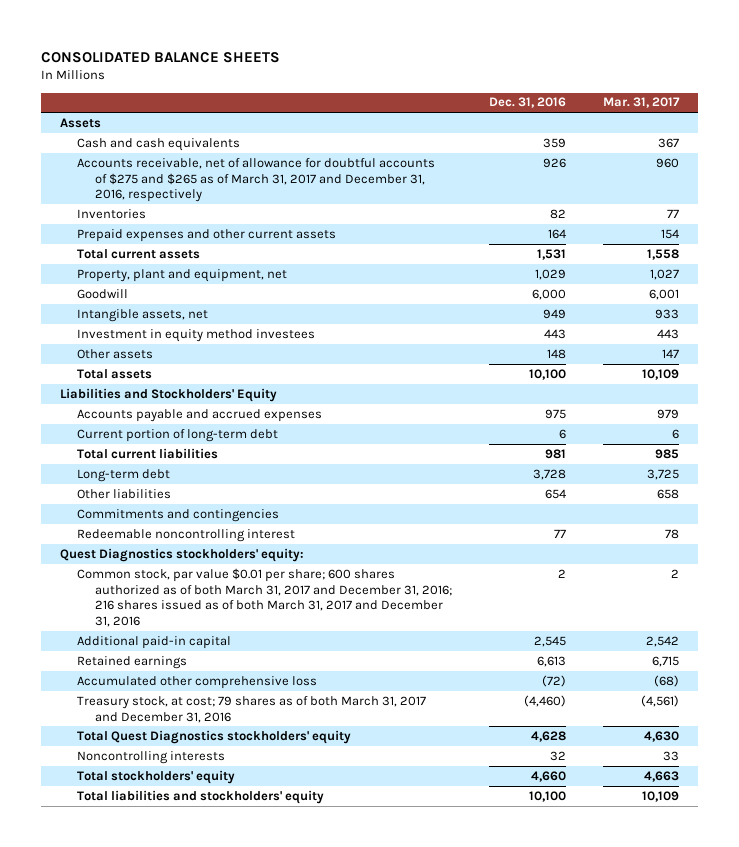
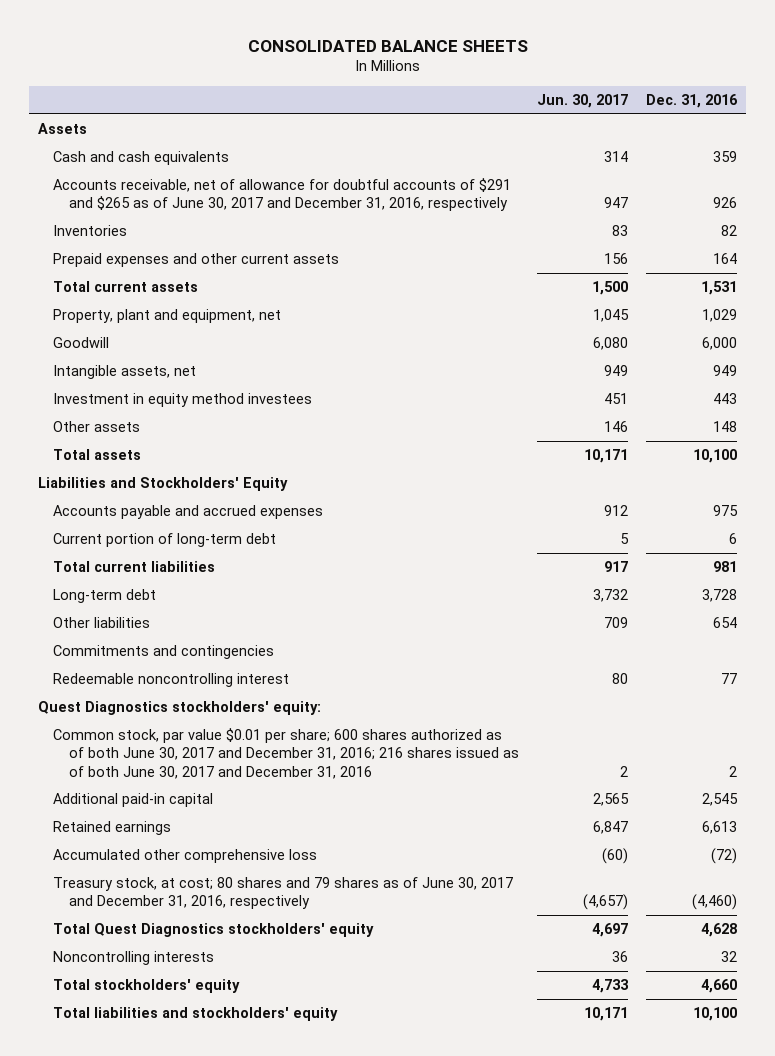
- | Dec. 31, 2016 | Mar. 31, 2017
+ | Jun. 30, 2017 | Dec. 31, 2016
- Accounts receivable, net of allowance for doubtful accounts of $275 and $265 as of March 31, 2017 and December 31, 2016, respectively | 926 | 960
+ Accounts receivable, net of allowance for doubtful accounts of $291 and $265 as of June 30, 2017 and December 31, 2016, respectively | 947 | 926
- Common stock, par value $0.01 per share; 600 shares authorized as of both March 31, 2017 and December 31, 2016; 216 shares issued as of both March 31, 2017 and December 31, 2016 | 2 | 2
+ Common stock, par value $0.01 per share; 600 shares authorized as of both June 30, 2017 and December 31, 2016; 216 shares issued as of both June 30, 2017 and December 31, 2016 | 2 | 2
- Treasury stock, at cost; 79 shares as of both March 31, 2017 and December 31, 2016 | (4,460) | (4,561)
+ Treasury stock, at cost; 80 shares and 79 shares as of June 30, 2017 and December 31, 2016, respectively | (4,657) | (4,460)

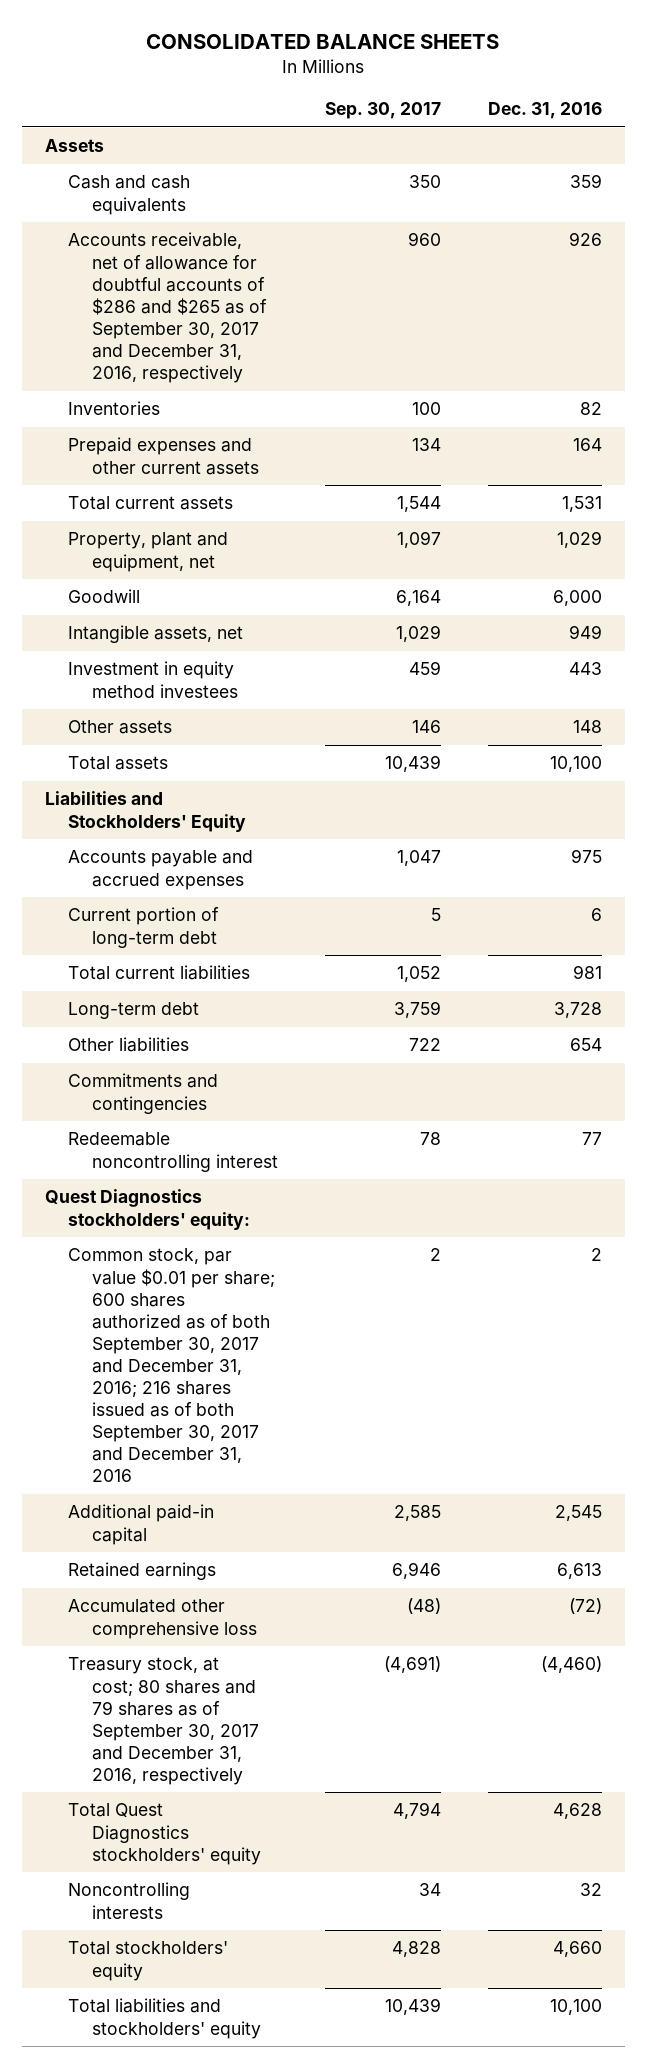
- | Jun. 30, 2017 | Dec. 31, 2016
+ | Sep. 30, 2017 | Dec. 31, 2016
- Accounts receivable, net of allowance for doubtful accounts of $291 and $265 as of June 30, 2017 and December 31, 2016, respectively | 947 | 926
+ Accounts receivable, net of allowance for doubtful accounts of $286 and $265 as of September 30, 2017 and December 31, 2016, respectively | 960 | 926
- Common stock, par value $0.01 per share; 600 shares authorized as of both June 30, 2017 and December 31, 2016; 216 shares issued as of both June 30, 2017 and December 31, 2016 | 2 | 2
+ Common stock, par value $0.01 per share; 600 shares authorized as of both September 30, 2017 and December 31, 2016; 216 shares issued as of both September 30, 2017 and December 31, 2016 | 2 | 2
- Treasury stock, at cost; 80 shares and 79 shares as of June 30, 2017 and December 31, 2016, respectively | (4,657) | (4,460)
+ Treasury stock, at cost; 80 shares and 79 shares as of September 30, 2017 and December 31, 2016, respectively | (4,691) | (4,460)

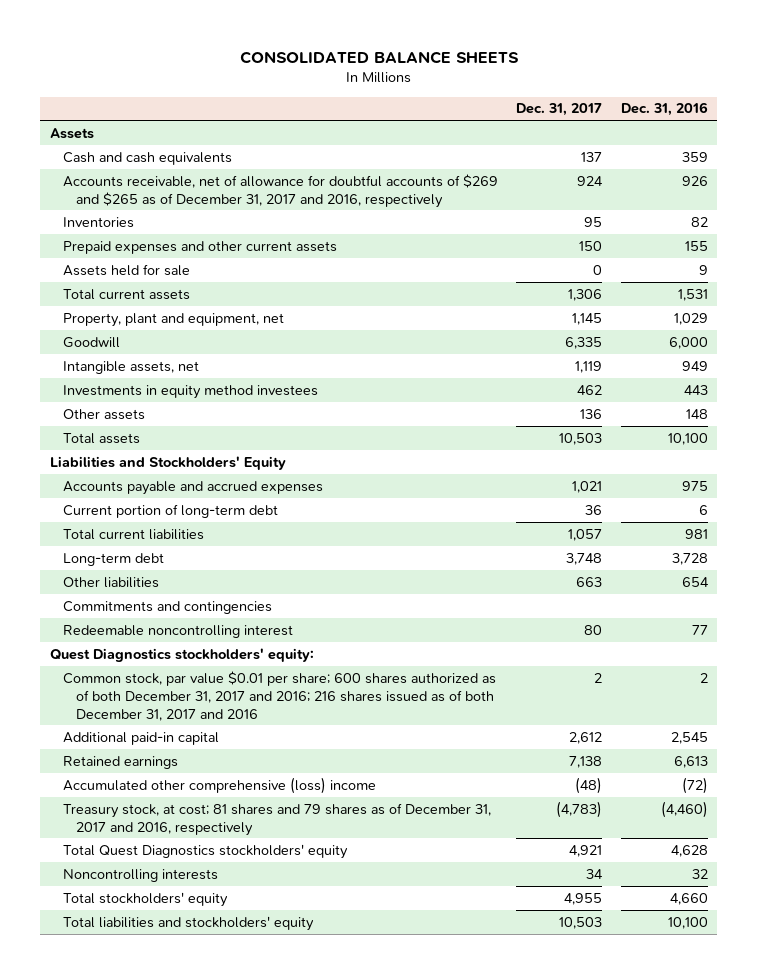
- | Sep. 30, 2017 | Dec. 31, 2016
+ | Dec. 31, 2017 | Dec. 31, 2016
- Accounts receivable, net of allowance for doubtful accounts of $286 and $265 as of September 30, 2017 and December 31, 2016, respectively | 960 | 926
+ Accounts receivable, net of allowance for doubtful accounts of $269 and $265 as of December 31, 2017 and 2016, respectively | 924 | 926
- Prepaid expenses and other current assets | 134 | 164
+ Prepaid expenses and other current assets | 150 | 155
+ Assets held for sale | 0 | 9
- Investment in equity method investees | 459 | 443
+ Investments in equity method investees | 462 | 443
- Common stock, par value $0.01 per share; 600 shares authorized as of both September 30, 2017 and December 31, 2016; 216 shares issued as of both September 30, 2017 and December 31, 2016 | 2 | 2
+ Common stock, par value $0.01 per share; 600 shares authorized as of both December 31, 2017 and 2016; 216 shares issued as of both December 31, 2017 and 2016 | 2 | 2
- Accumulated other comprehensive loss | (48) | (72)
- Treasury stock, at cost; 80 shares and 79 shares as of September 30, 2017 and December 31, 2016, respectively | (4,691) | (4,460)
+ Accumulated other comprehensive (loss) income | (48) | (72)
+ Treasury stock, at cost; 81 shares and 79 shares as of December 31, 2017 and 2016, respectively | (4,783) | (4,460)

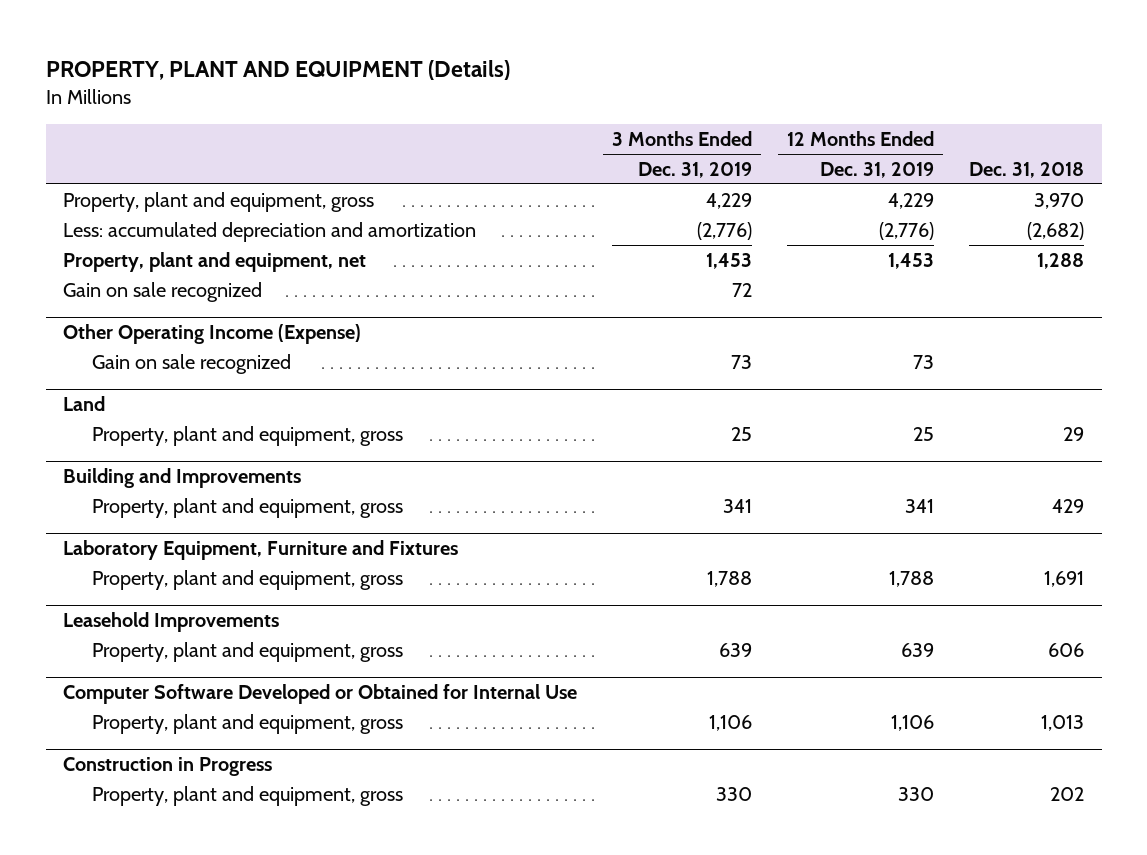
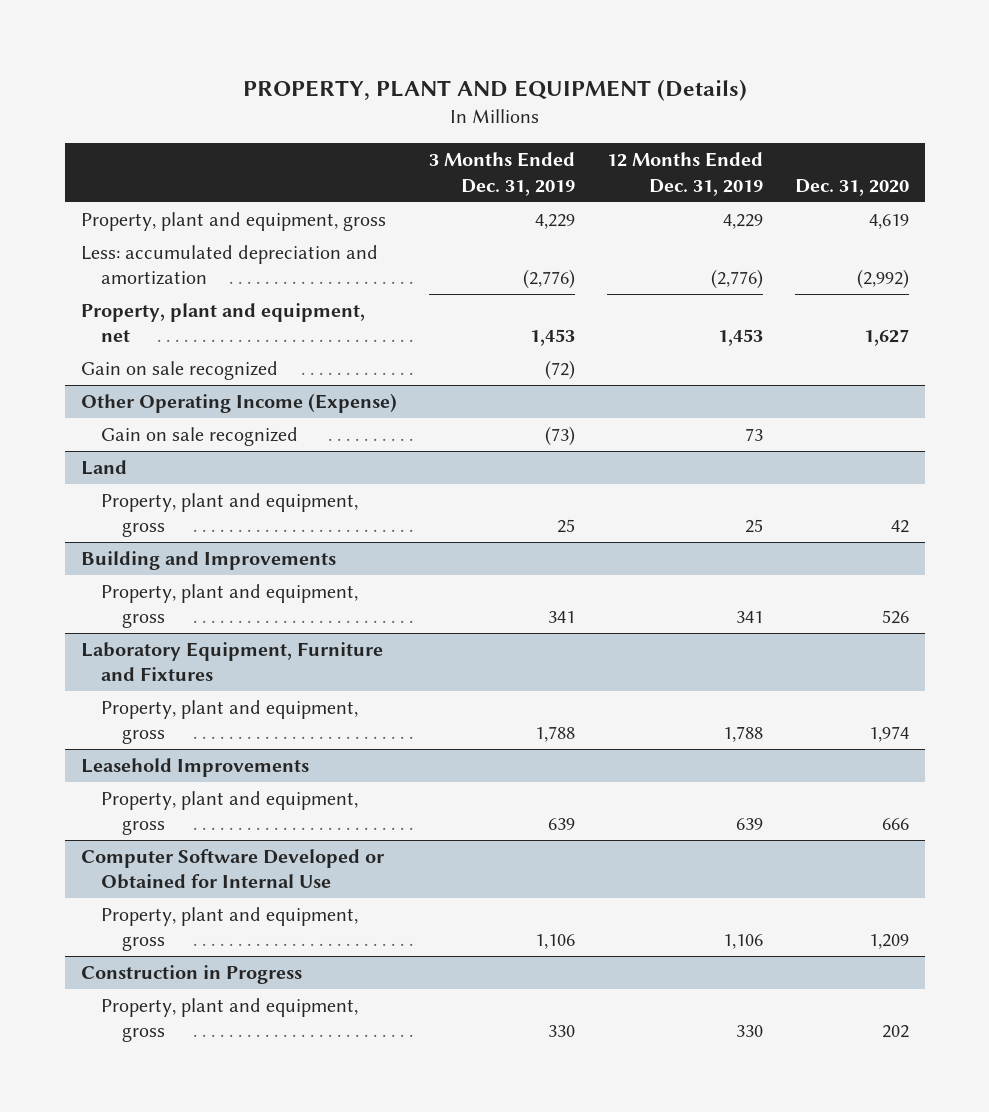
- | 3 Months Ended Dec. 31, 2019 | 12 Months Ended Dec. 31, 2019 | Dec. 31, 2018
+ | 3 Months Ended Dec. 31, 2019 | 12 Months Ended Dec. 31, 2019 | Dec. 31, 2020
- Gain on sale recognized | 72 | |
+ Gain on sale recognized | (72) | |
@ Other Operating Income (Expense)
- Gain on sale recognized | 73 | 73 |
+ Gain on sale recognized | (73) | 73 |

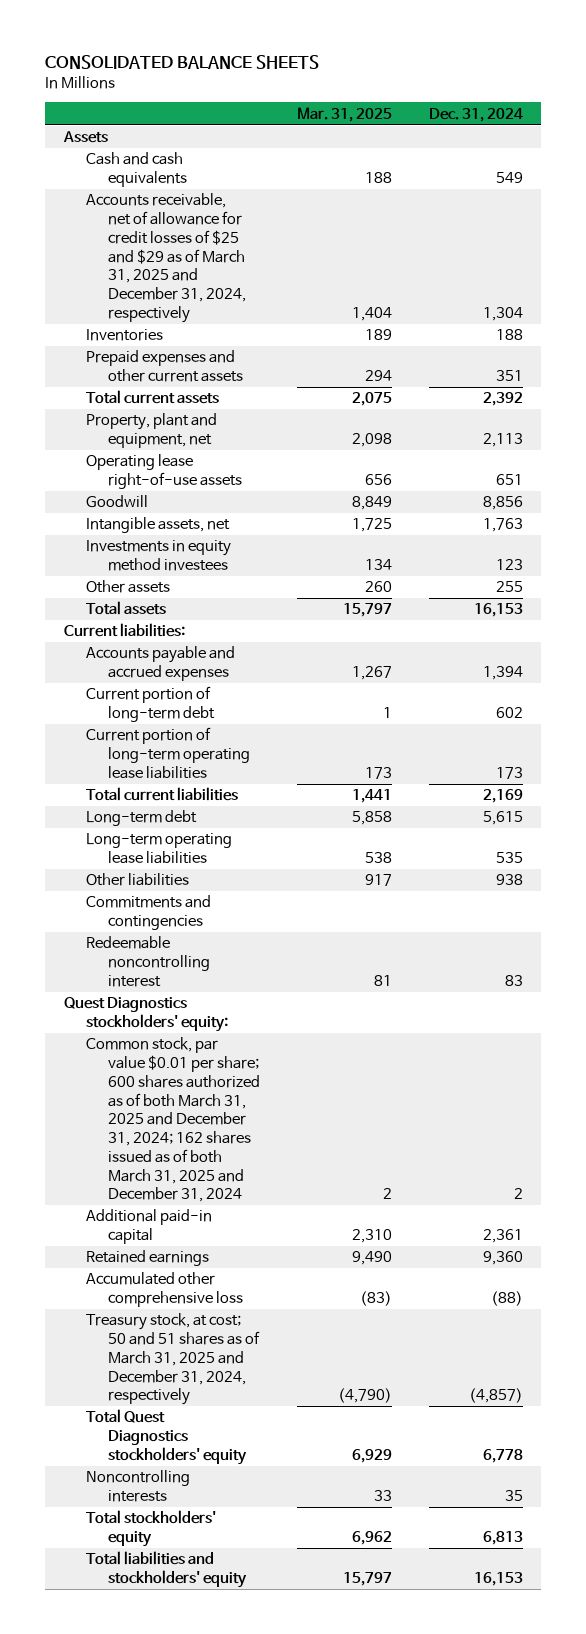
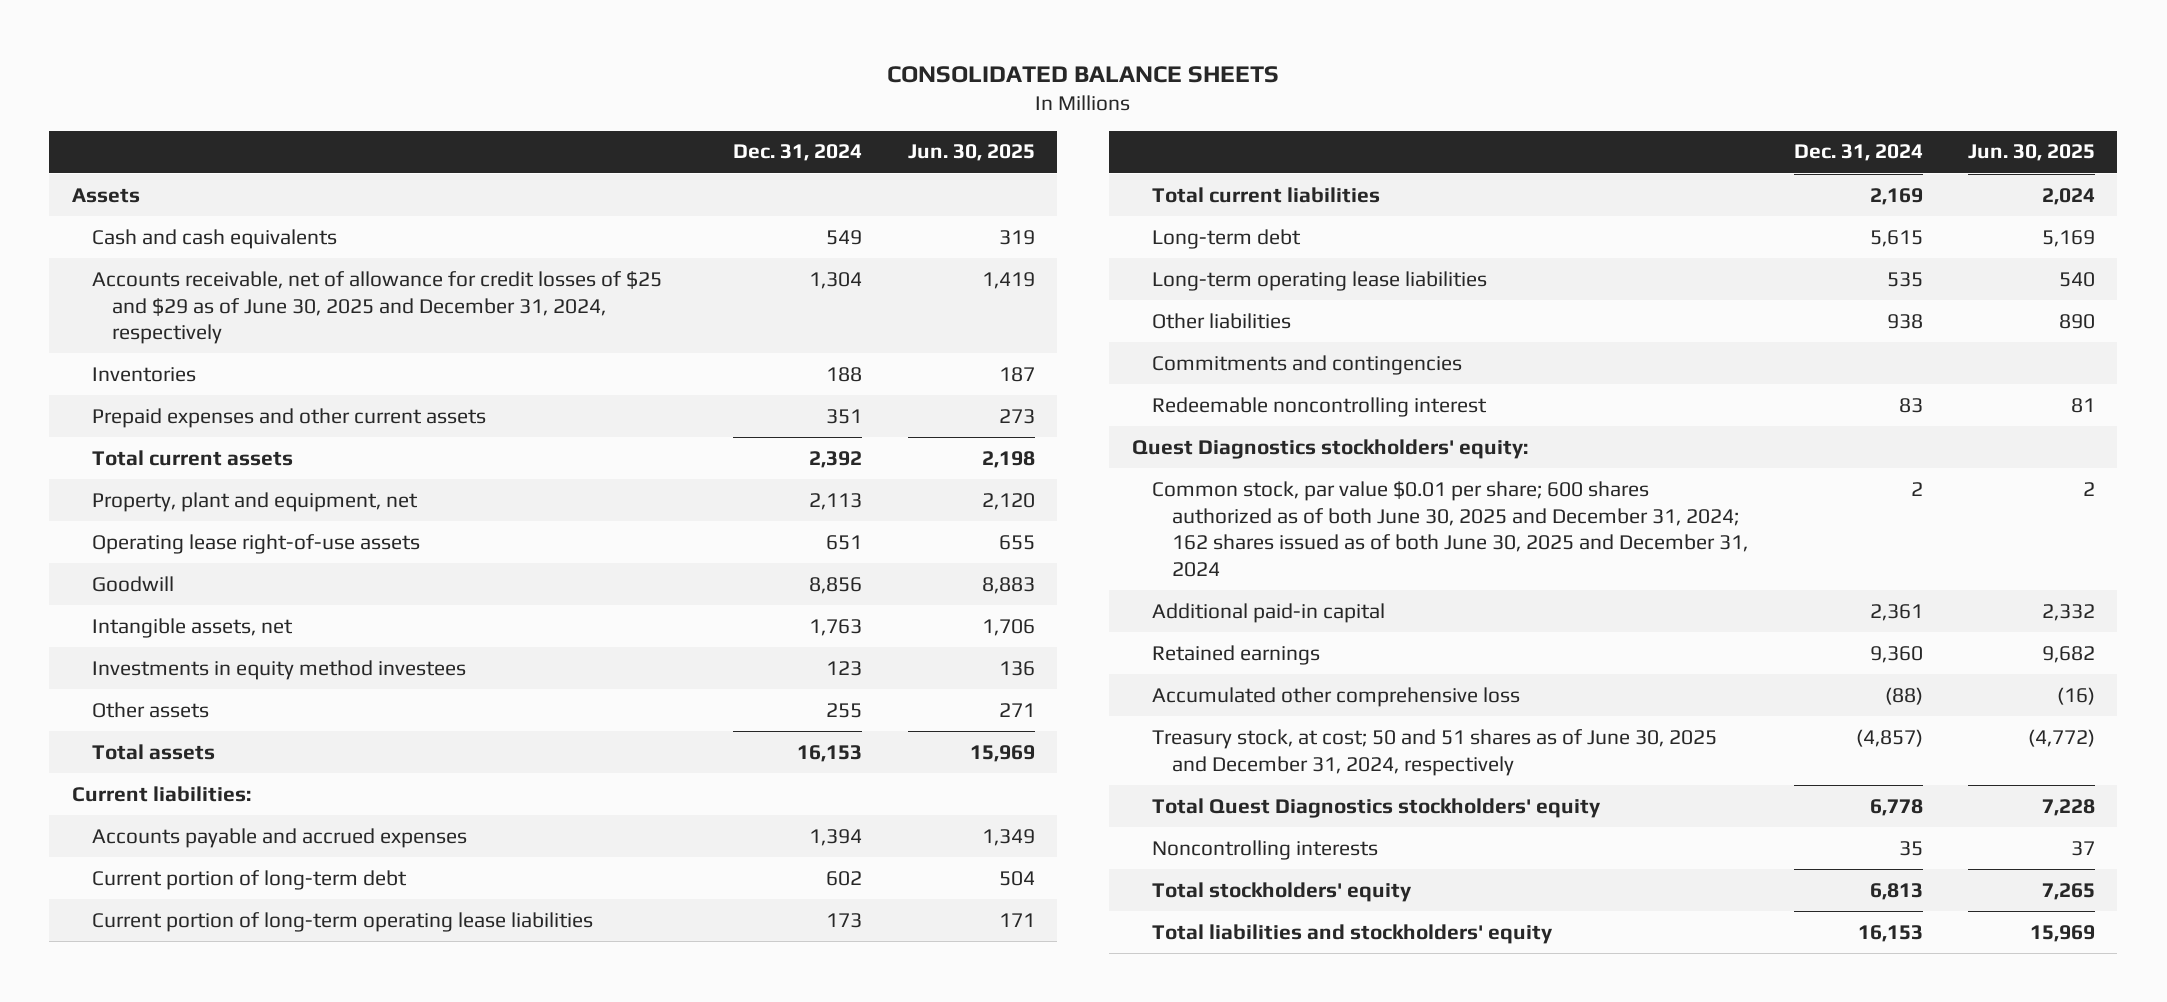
- | Mar. 31, 2025 | Dec. 31, 2024
+ | Dec. 31, 2024 | Jun. 30, 2025
- Accounts receivable, net of allowance for credit losses of $25 and $29 as of March 31, 2025 and December 31, 2024, respectively | 1,404 | 1,304
+ Accounts receivable, net of allowance for credit losses of $25 and $29 as of June 30, 2025 and December 31, 2024, respectively | 1,304 | 1,419
- Common stock, par value $0.01 per share; 600 shares authorized as of both March 31, 2025 and December 31, 2024; 162 shares issued as of both March 31, 2025 and December 31, 2024 | 2 | 2
+ Common stock, par value $0.01 per share; 600 shares authorized as of both June 30, 2025 and December 31, 2024; 162 shares issued as of both June 30, 2025 and December 31, 2024 | 2 | 2
- Treasury stock, at cost; 50 and 51 shares as of March 31, 2025 and December 31, 2024, respectively | (4,790) | (4,857)
+ Treasury stock, at cost; 50 and 51 shares as of June 30, 2025 and December 31, 2024, respectively | (4,857) | (4,772)

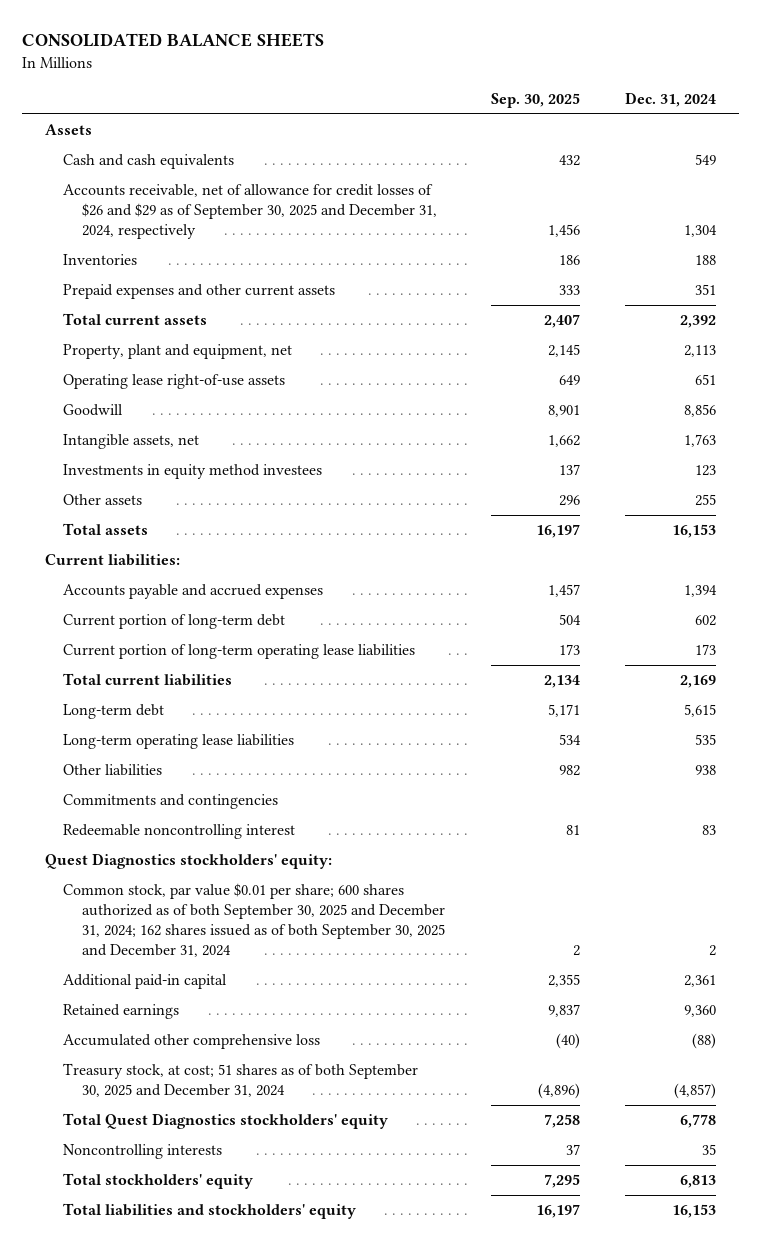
- | Dec. 31, 2024 | Jun. 30, 2025
+ | Sep. 30, 2025 | Dec. 31, 2024
- Accounts receivable, net of allowance for credit losses of $25 and $29 as of June 30, 2025 and December 31, 2024, respectively | 1,304 | 1,419
+ Accounts receivable, net of allowance for credit losses of $26 and $29 as of September 30, 2025 and December 31, 2024, respectively | 1,456 | 1,304
- Common stock, par value $0.01 per share; 600 shares authorized as of both June 30, 2025 and December 31, 2024; 162 shares issued as of both June 30, 2025 and December 31, 2024 | 2 | 2
+ Common stock, par value $0.01 per share; 600 shares authorized as of both September 30, 2025 and December 31, 2024; 162 shares issued as of both September 30, 2025 and December 31, 2024 | 2 | 2
- Treasury stock, at cost; 50 and 51 shares as of June 30, 2025 and December 31, 2024, respectively | (4,857) | (4,772)
+ Treasury stock, at cost; 51 shares as of both September 30, 2025 and December 31, 2024 | (4,896) | (4,857)

